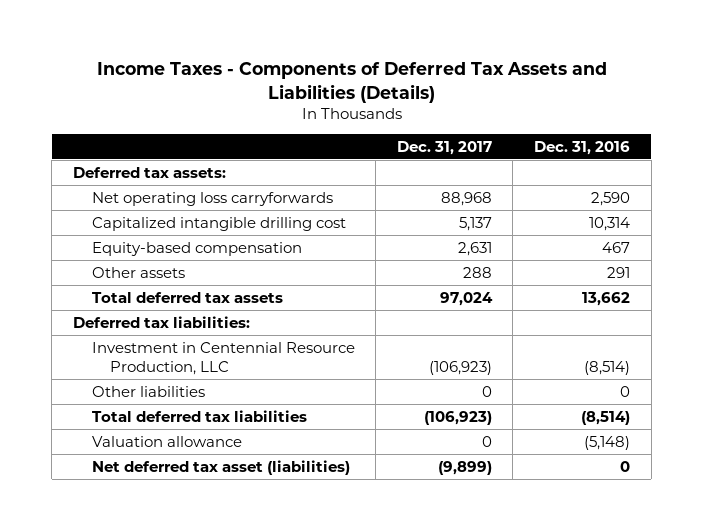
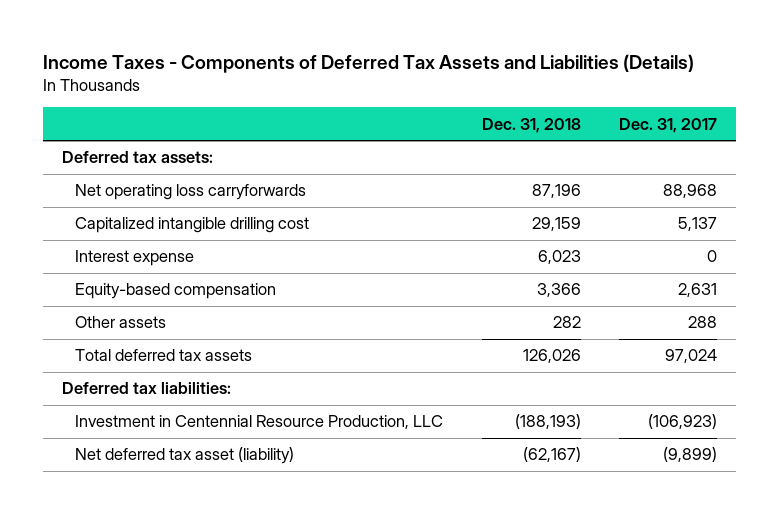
- | Dec. 31, 2017 | Dec. 31, 2016
+ | Dec. 31, 2018 | Dec. 31, 2017
+ Interest expense | 6,023 | 0
- Other liabilities | 0 | 0
- Total deferred tax liabilities | (106,923) | (8,514)
- Valuation allowance | 0 | (5,148)
- Net deferred tax asset (liabilities) | (9,899) | 0
+ Net deferred tax asset (liability) | (62,167) | (9,899)

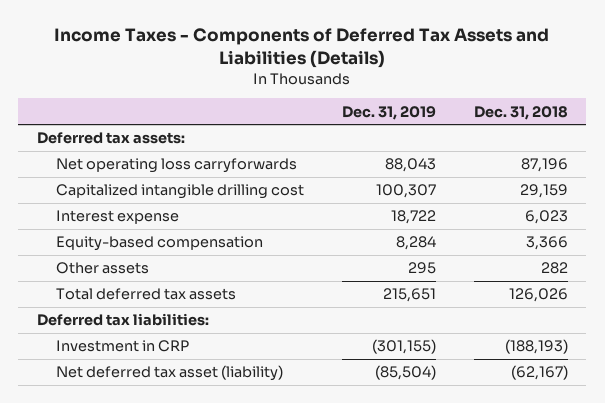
- | Dec. 31, 2018 | Dec. 31, 2017
+ | Dec. 31, 2019 | Dec. 31, 2018
- Investment in Centennial Resource Production, LLC | (188,193) | (106,923)
+ Investment in CRP | (301,155) | (188,193)

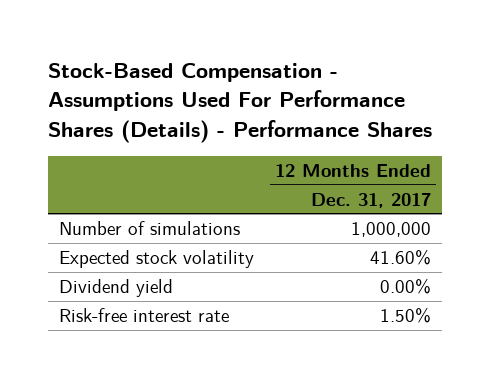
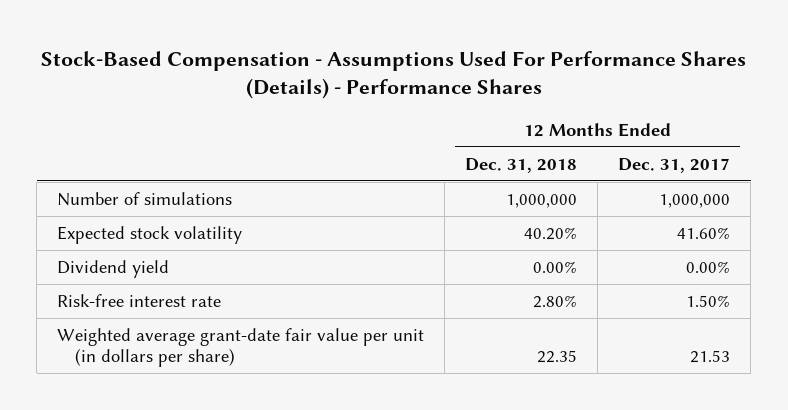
- | 12 Months Ended Dec. 31, 2017
+ | 12 Months Ended Dec. 31, 2018 | 12 Months Ended Dec. 31, 2017
+ Weighted average grant-date fair value per unit (in dollars per share) | 22.35 | 21.53

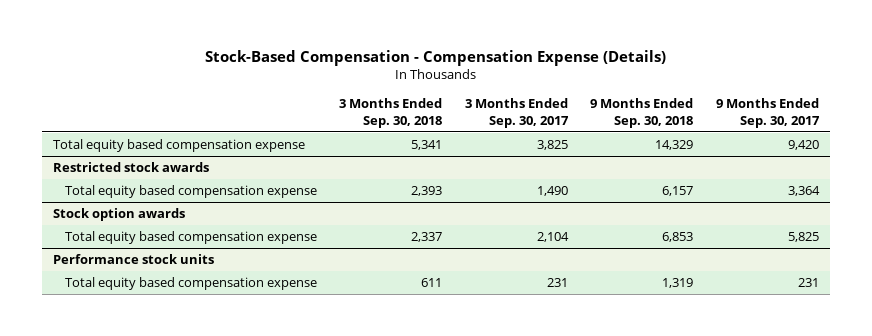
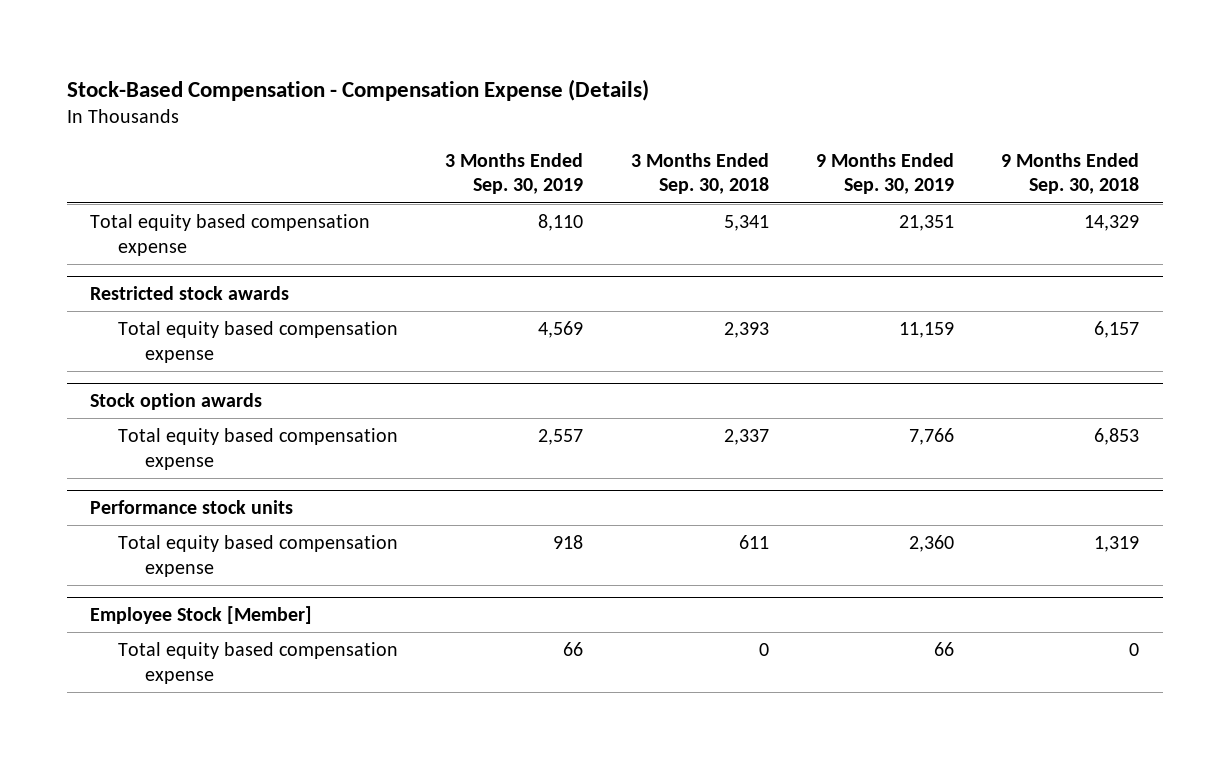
- | 3 Months Ended Sep. 30, 2018 | 3 Months Ended Sep. 30, 2017 | 9 Months Ended Sep. 30, 2018 | 9 Months Ended Sep. 30, 2017
+ | 3 Months Ended Sep. 30, 2019 | 3 Months Ended Sep. 30, 2018 | 9 Months Ended Sep. 30, 2019 | 9 Months Ended Sep. 30, 2018
+ Employee Stock [Member]
+ Total equity based compensation expense | 66 | 0 | 66 | 0

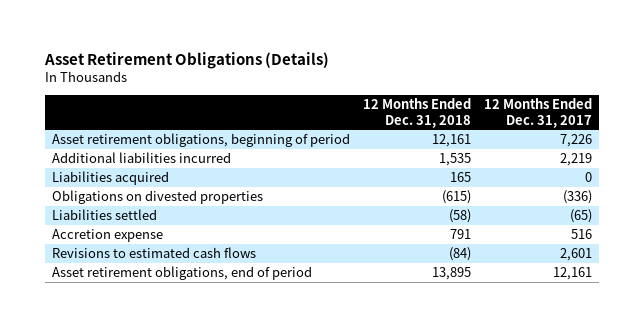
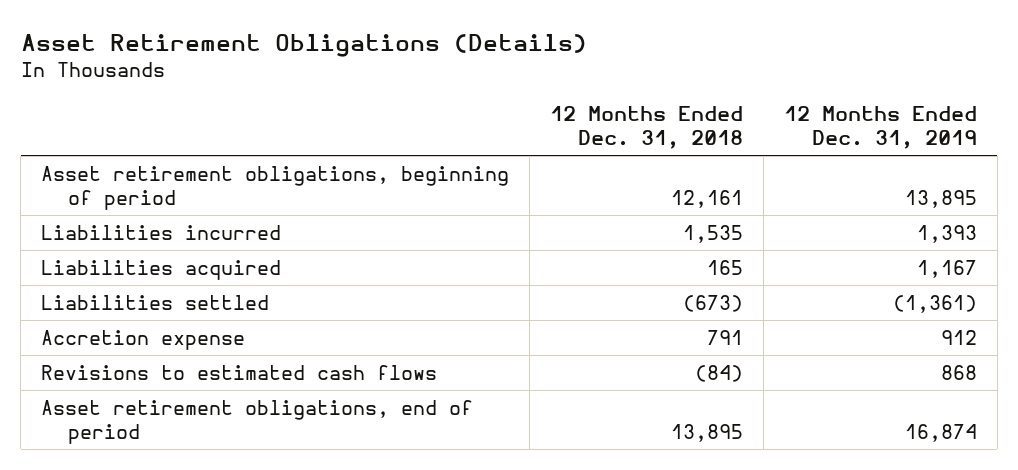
- | 12 Months Ended Dec. 31, 2018 | 12 Months Ended Dec. 31, 2017
+ | 12 Months Ended Dec. 31, 2018 | 12 Months Ended Dec. 31, 2019
- Additional liabilities incurred | 1,535 | 2,219
+ Liabilities incurred | 1,535 | 1,393
- Obligations on divested properties | (615) | (336)
- Liabilities settled | (58) | (65)
+ Liabilities settled | (673) | (1,361)

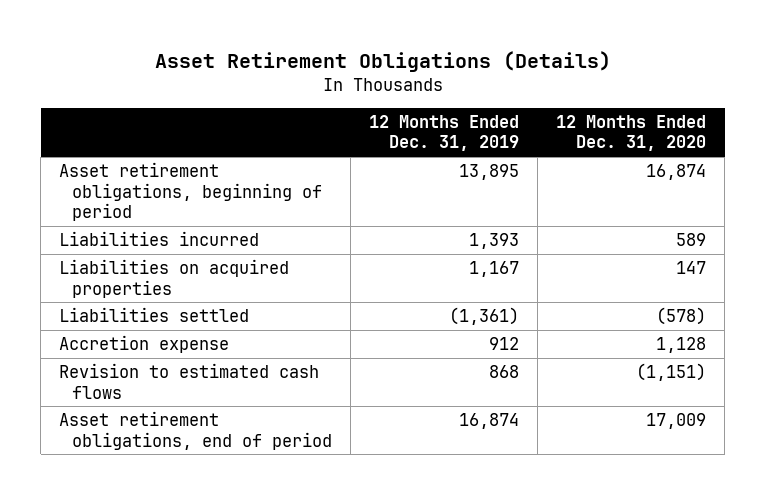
- | 12 Months Ended Dec. 31, 2018 | 12 Months Ended Dec. 31, 2019
+ | 12 Months Ended Dec. 31, 2019 | 12 Months Ended Dec. 31, 2020
- Liabilities acquired | 165 | 1,167
+ Liabilities on acquired properties | 1,167 | 147
- Revisions to estimated cash flows | (84) | 868
+ Revision to estimated cash flows | 868 | (1,151)

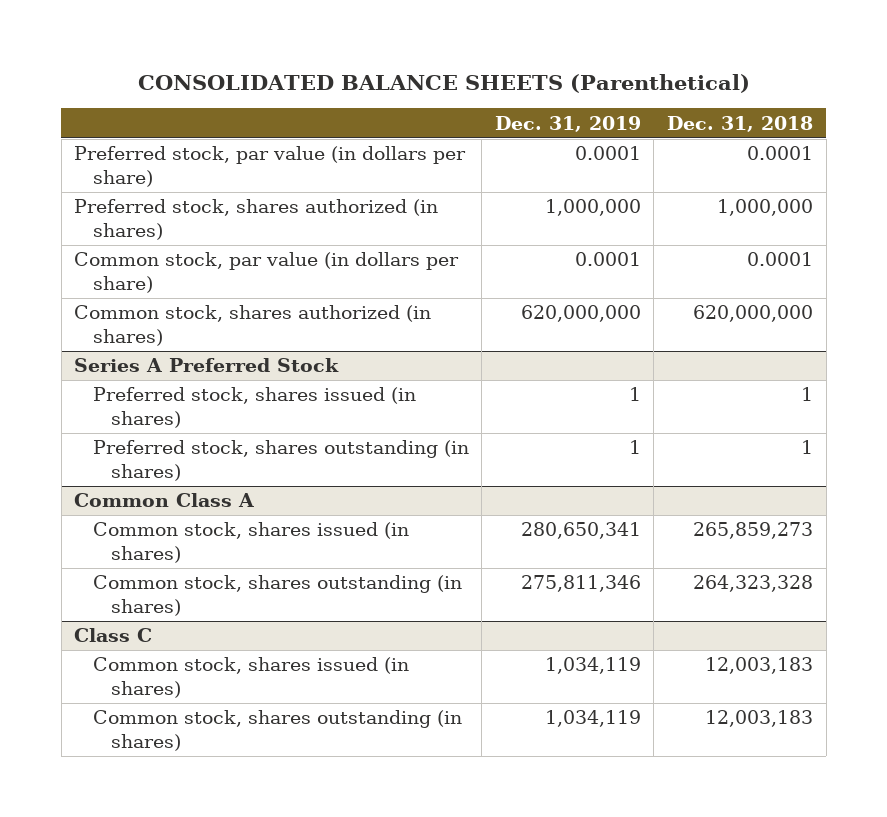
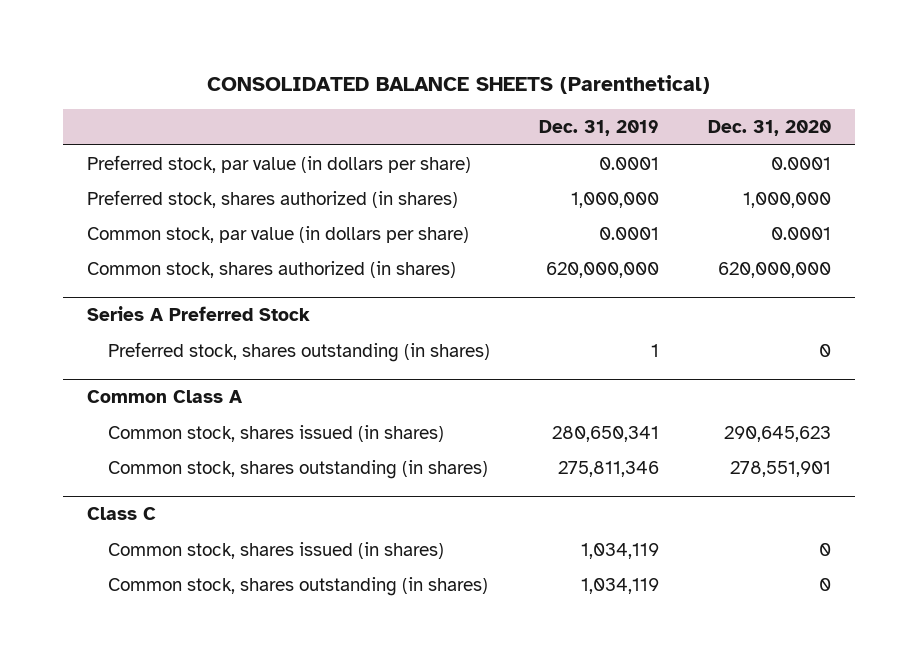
- | Dec. 31, 2019 | Dec. 31, 2018
+ | Dec. 31, 2019 | Dec. 31, 2020
@ Series A Preferred Stock
- Preferred stock, shares issued (in shares) | 1 | 1

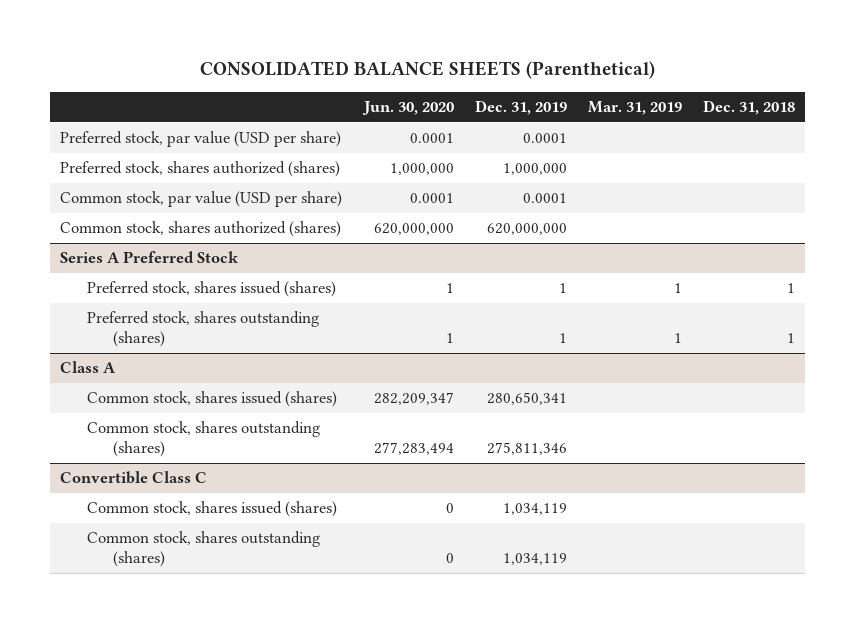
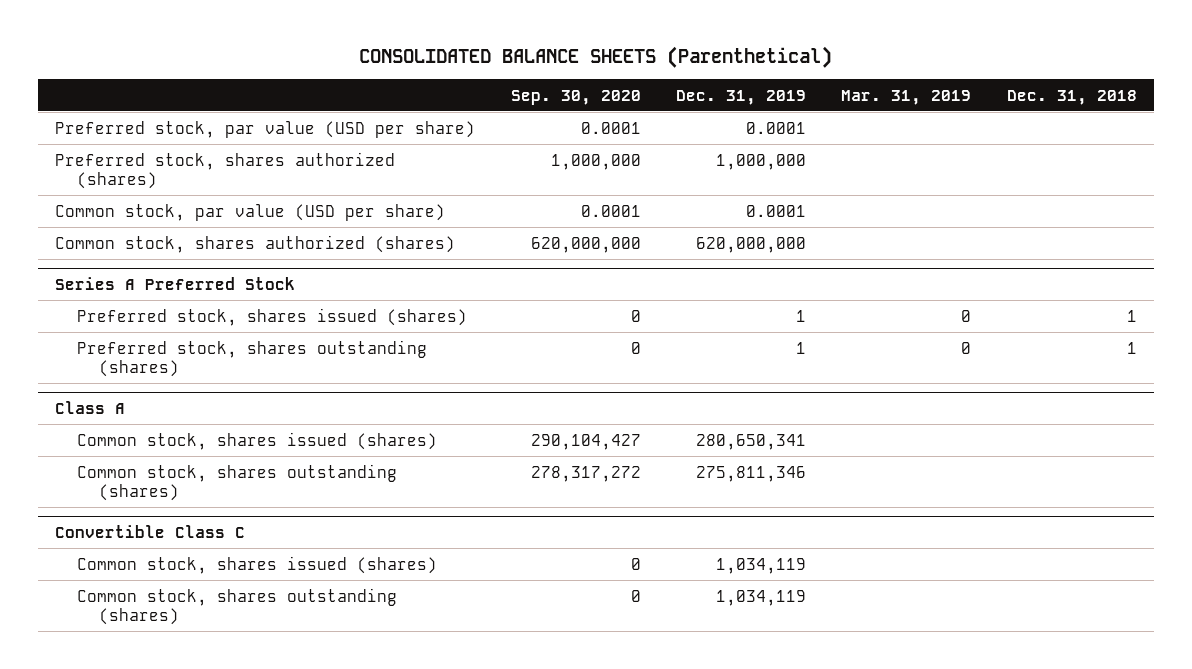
- | Jun. 30, 2020 | Dec. 31, 2019 | Mar. 31, 2019 | Dec. 31, 2018
+ | Sep. 30, 2020 | Dec. 31, 2019 | Mar. 31, 2019 | Dec. 31, 2018
@ Series A Preferred Stock
- Preferred stock, shares issued (shares) | 1 | 1 | 1 | 1
- Preferred stock, shares outstanding (shares) | 1 | 1 | 1 | 1
+ Preferred stock, shares issued (shares) | 0 | 1 | 0 | 1
+ Preferred stock, shares outstanding (shares) | 0 | 1 | 0 | 1

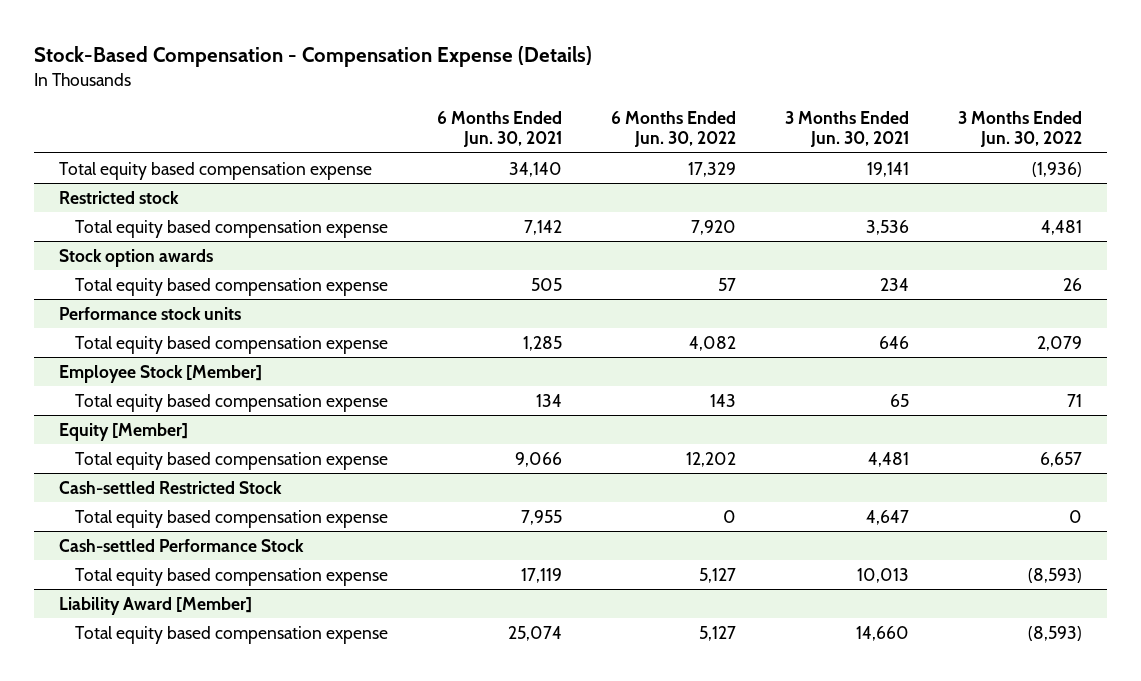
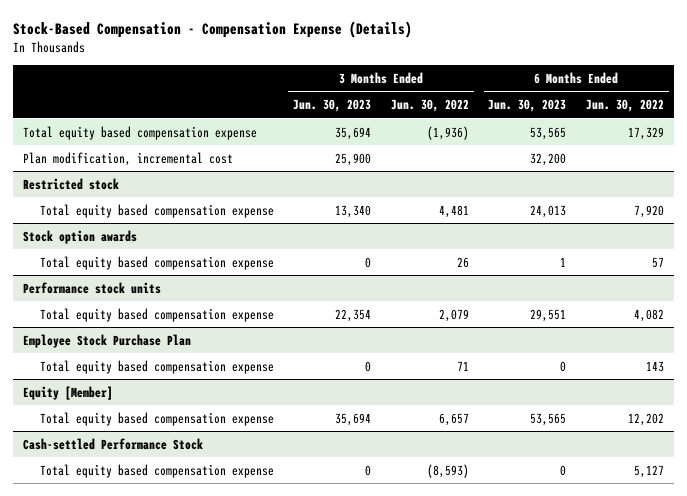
- | 6 Months Ended Jun. 30, 2021 | 6 Months Ended Jun. 30, 2022 | 3 Months Ended Jun. 30, 2021 | 3 Months Ended Jun. 30, 2022
+ | 3 Months Ended Jun. 30, 2023 | 3 Months Ended Jun. 30, 2022 | 6 Months Ended Jun. 30, 2023 | 6 Months Ended Jun. 30, 2022
+ Plan modification, incremental cost | 25,900 | | 32,200 |
- Employee Stock [Member]
+ Employee Stock Purchase Plan
- Cash-settled Restricted Stock
- Total equity based compensation expense | 7,955 | 0 | 4,647 | 0
- Liability Award [Member]
- Total equity based compensation expense | 25,074 | 5,127 | 14,660 | (8,593)

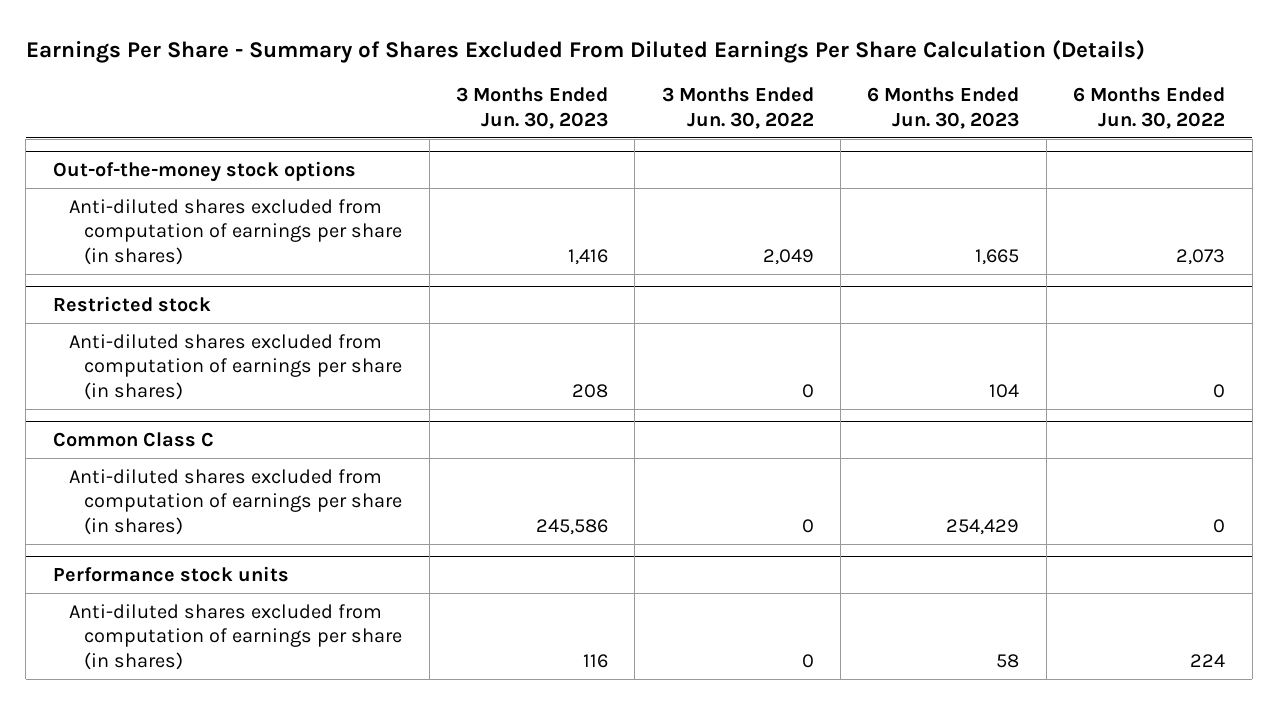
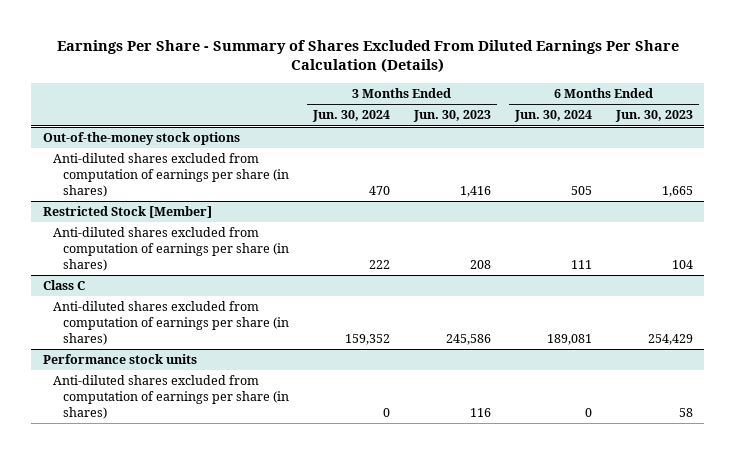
- | 3 Months Ended Jun. 30, 2023 | 3 Months Ended Jun. 30, 2022 | 6 Months Ended Jun. 30, 2023 | 6 Months Ended Jun. 30, 2022
+ | 3 Months Ended Jun. 30, 2024 | 3 Months Ended Jun. 30, 2023 | 6 Months Ended Jun. 30, 2024 | 6 Months Ended Jun. 30, 2023
- Restricted stock
+ Restricted Stock [Member]
- Common Class C
+ Class C

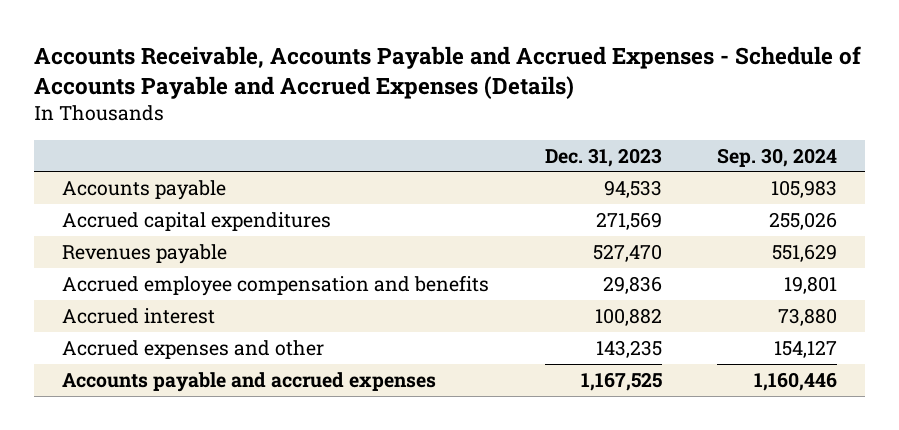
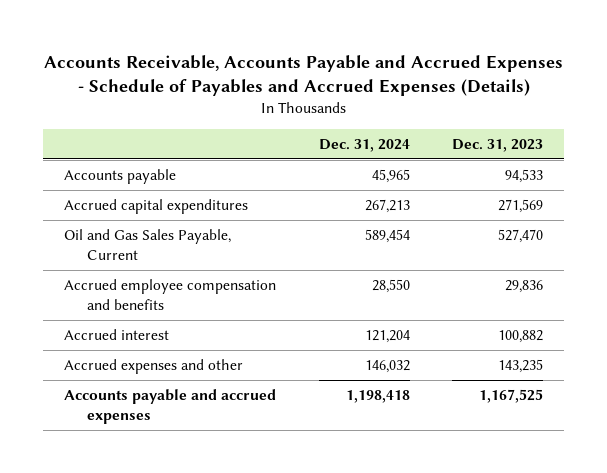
- Accounts Receivable, Accounts Payable and Accrued Expenses - Schedule of Accounts Payable and Accrued Expenses (Details)
+ Accounts Receivable, Accounts Payable and Accrued Expenses - Schedule of Payables and Accrued Expenses (Details)
- | Dec. 31, 2023 | Sep. 30, 2024
+ | Dec. 31, 2024 | Dec. 31, 2023
- Revenues payable | 527,470 | 551,629
+ Oil and Gas Sales Payable, Current | 589,454 | 527,470

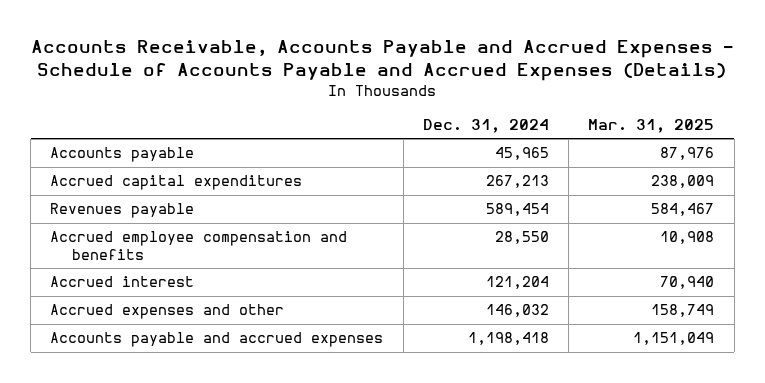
- Accounts Receivable, Accounts Payable and Accrued Expenses - Schedule of Payables and Accrued Expenses (Details)
+ Accounts Receivable, Accounts Payable and Accrued Expenses - Schedule of Accounts Payable and Accrued Expenses (Details)
- | Dec. 31, 2024 | Dec. 31, 2023
+ | Dec. 31, 2024 | Mar. 31, 2025
- Oil and Gas Sales Payable, Current | 589,454 | 527,470
+ Revenues payable | 589,454 | 584,467

